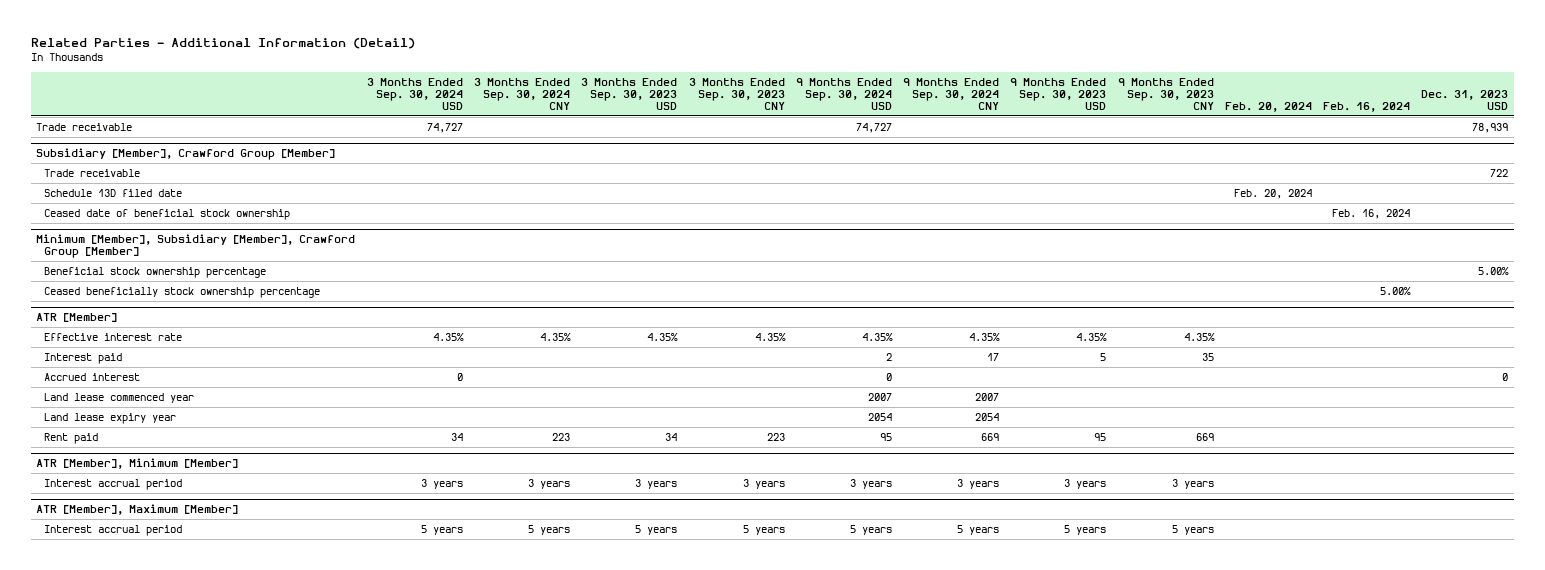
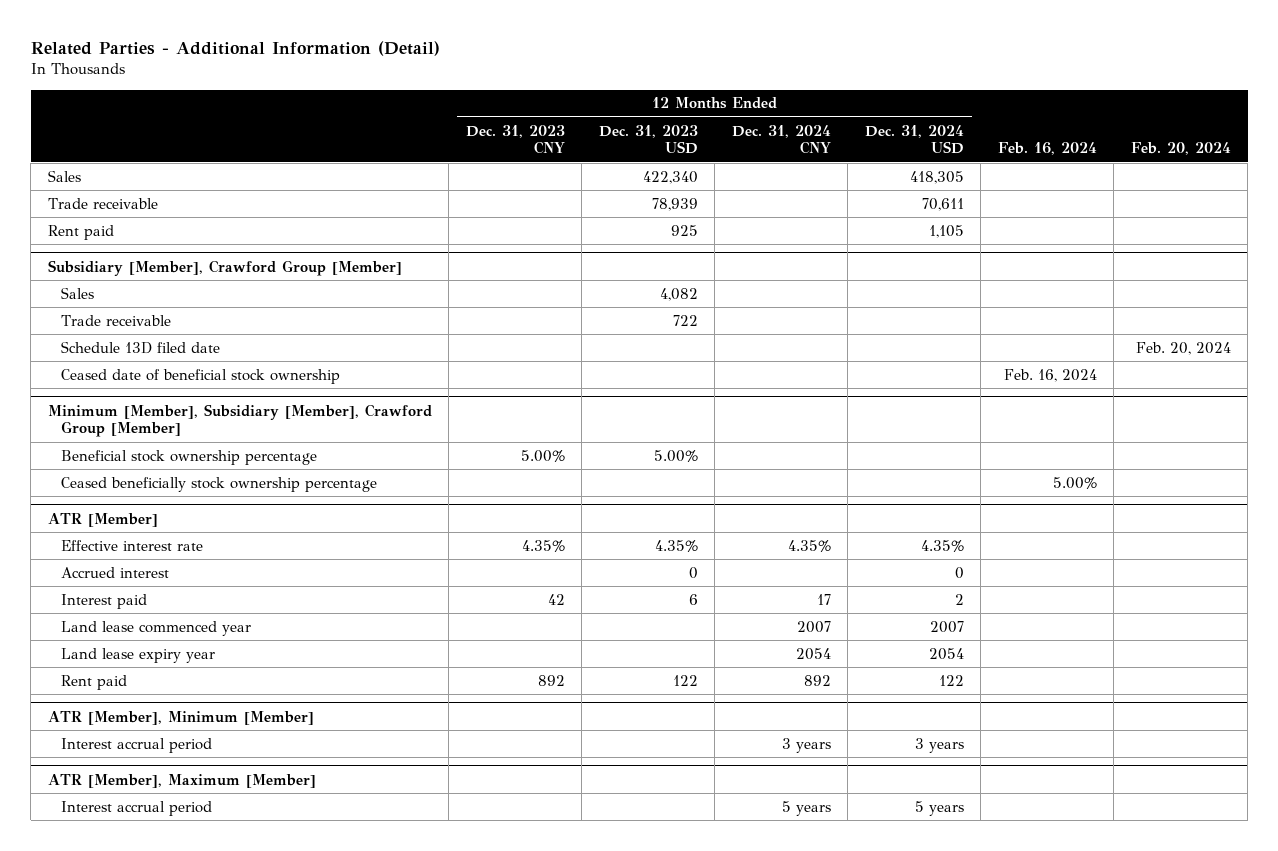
- | 3 Months Ended Sep. 30, 2024 USD | 3 Months Ended Sep. 30, 2024 CNY | 3 Months Ended Sep. 30, 2023 USD | 3 Months Ended Sep. 30, 2023 CNY | 9 Months Ended Sep. 30, 2024 USD | 9 Months Ended Sep. 30, 2024 CNY | 9 Months Ended Sep. 30, 2023 USD | 9 Months Ended Sep. 30, 2023 CNY | Feb. 20, 2024 | Feb. 16, 2024 | Dec. 31, 2023 USD
+ | 12 Months Ended Dec. 31, 2023 CNY | 12 Months Ended Dec. 31, 2023 USD | 12 Months Ended Dec. 31, 2024 CNY | 12 Months Ended Dec. 31, 2024 USD | Feb. 16, 2024 | Feb. 20, 2024
+ Sales | | 422,340 | | 418,305 | |
+ Rent paid | | 925 | | 1,105 | |
@ Subsidiary [Member], Crawford Group [Member]
+ Sales | | 4,082 | | | |
@ ATR [Member]
moved down: Interest paid | 42 | 6 | 17 | 2 | |

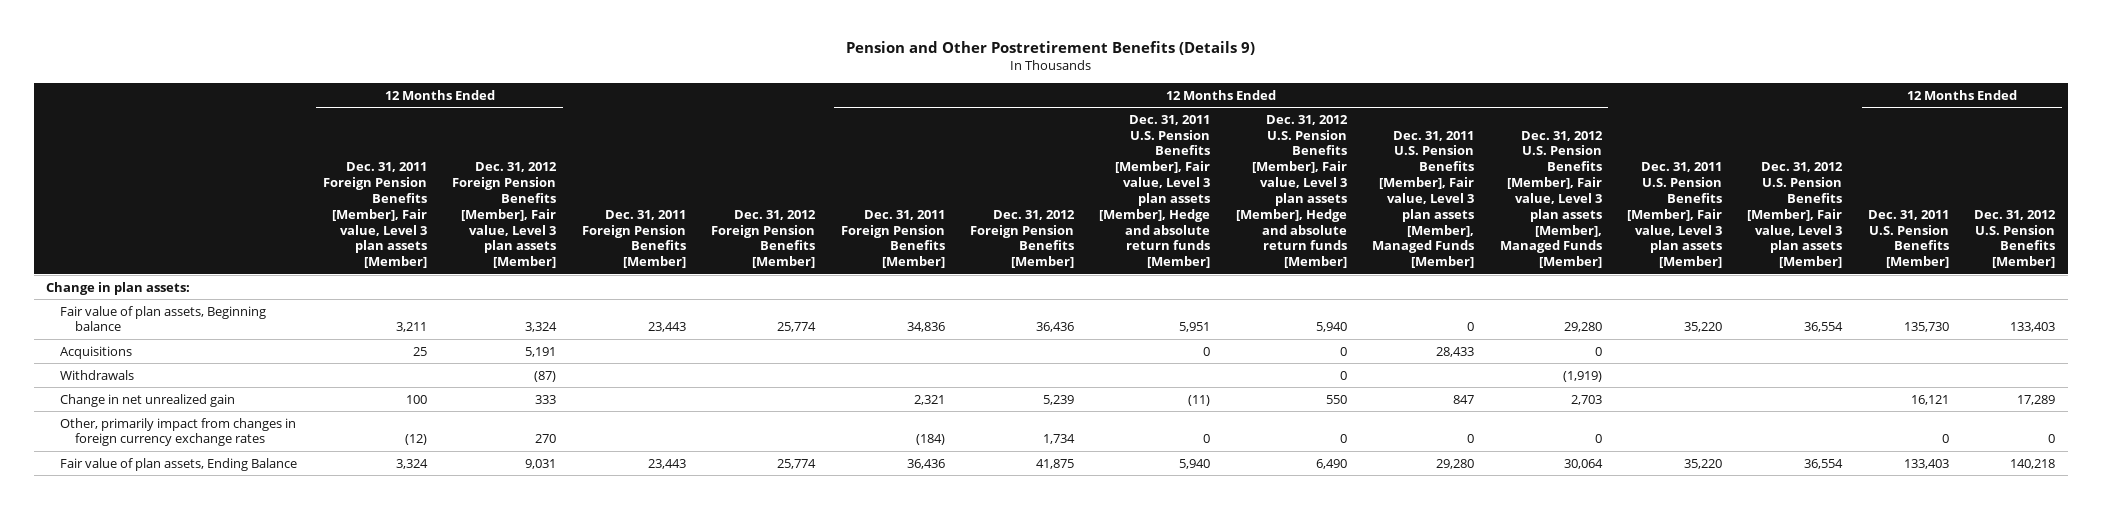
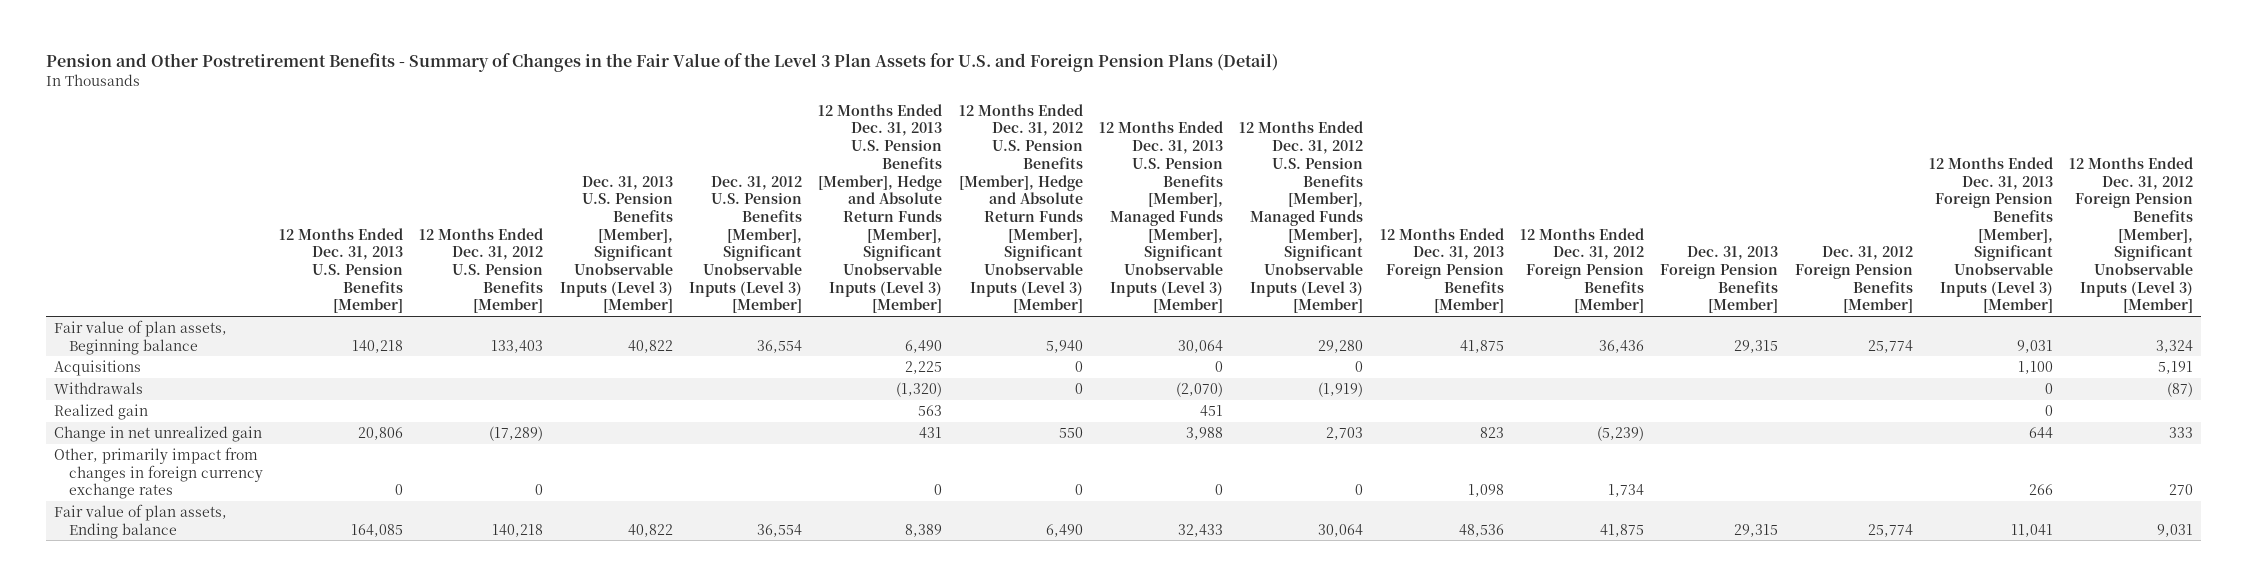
- Pension and Other Postretirement Benefits (Details 9)
+ Pension and Other Postretirement Benefits - Summary of Changes in the Fair Value of the Level 3 Plan Assets for U.S. and Foreign Pension Plans (Detail)
- | 12 Months Ended Dec. 31, 2011 Foreign Pension Benefits [Member], Fair value, Level 3 plan assets [Member] | 12 Months Ended Dec. 31, 2012 Foreign Pension Benefits [Member], Fair value, Level 3 plan assets [Member] | Dec. 31, 2011 Foreign Pension Benefits [Member] | Dec. 31, 2012 Foreign Pension Benefits [Member] | 12 Months Ended Dec. 31, 2011 Foreign Pension Benefits [Member] | 12 Months Ended Dec. 31, 2012 Foreign Pension Benefits [Member] | 12 Months Ended Dec. 31, 2011 U.S. Pension Benefits [Member], Fair value, Level 3 plan assets [Member], Hedge and absolute return funds [Member] | 12 Months Ended Dec. 31, 2012 U.S. Pension Benefits [Member], Fair value, Level 3 plan assets [Member], Hedge and absolute return funds [Member] | 12 Months Ended Dec. 31, 2011 U.S. Pension Benefits [Member], Fair value, Level 3 plan assets [Member], Managed Funds [Member] | 12 Months Ended Dec. 31, 2012 U.S. Pension Benefits [Member], Fair value, Level 3 plan assets [Member], Managed Funds [Member] | Dec. 31, 2011 U.S. Pension Benefits [Member], Fair value, Level 3 plan assets [Member] | Dec. 31, 2012 U.S. Pension Benefits [Member], Fair value, Level 3 plan assets [Member] | 12 Months Ended Dec. 31, 2011 U.S. Pension Benefits [Member] | 12 Months Ended Dec. 31, 2012 U.S. Pension Benefits [Member]
+ | 12 Months Ended Dec. 31, 2013 U.S. Pension Benefits [Member] | 12 Months Ended Dec. 31, 2012 U.S. Pension Benefits [Member] | Dec. 31, 2013 U.S. Pension Benefits [Member], Significant Unobservable Inputs (Level 3) [Member] | Dec. 31, 2012 U.S. Pension Benefits [Member], Significant Unobservable Inputs (Level 3) [Member] | 12 Months Ended Dec. 31, 2013 U.S. Pension Benefits [Member], Hedge and Absolute Return Funds [Member], Significant Unobservable Inputs (Level 3) [Member] | 12 Months Ended Dec. 31, 2012 U.S. Pension Benefits [Member], Hedge and Absolute Return Funds [Member], Significant Unobservable Inputs (Level 3) [Member] | 12 Months Ended Dec. 31, 2013 U.S. Pension Benefits [Member], Managed Funds [Member], Significant Unobservable Inputs (Level 3) [Member] | 12 Months Ended Dec. 31, 2012 U.S. Pension Benefits [Member], Managed Funds [Member], Significant Unobservable Inputs (Level 3) [Member] | 12 Months Ended Dec. 31, 2013 Foreign Pension Benefits [Member] | 12 Months Ended Dec. 31, 2012 Foreign Pension Benefits [Member] | Dec. 31, 2013 Foreign Pension Benefits [Member] | Dec. 31, 2012 Foreign Pension Benefits [Member] | 12 Months Ended Dec. 31, 2013 Foreign Pension Benefits [Member], Significant Unobservable Inputs (Level 3) [Member] | 12 Months Ended Dec. 31, 2012 Foreign Pension Benefits [Member], Significant Unobservable Inputs (Level 3) [Member]
- Change in plan assets:
- Change in net unrealized gain | 100 | 333 | | | 2,321 | 5,239 | (11) | 550 | 847 | 2,703 | | | 16,121 | 17,289
+ Realized gain | | | | | 563 | | 451 | | | | | | 0 |
+ Change in net unrealized gain | 20,806 | (17,289) | | | 431 | 550 | 3,988 | 2,703 | 823 | (5,239) | | | 644 | 333
- Fair value of plan assets, Ending Balance | 3,324 | 9,031 | 23,443 | 25,774 | 36,436 | 41,875 | 5,940 | 6,490 | 29,280 | 30,064 | 35,220 | 36,554 | 133,403 | 140,218
+ Fair value of plan assets, Ending balance | 164,085 | 140,218 | 40,822 | 36,554 | 8,389 | 6,490 | 32,433 | 30,064 | 48,536 | 41,875 | 29,315 | 25,774 | 11,041 | 9,031

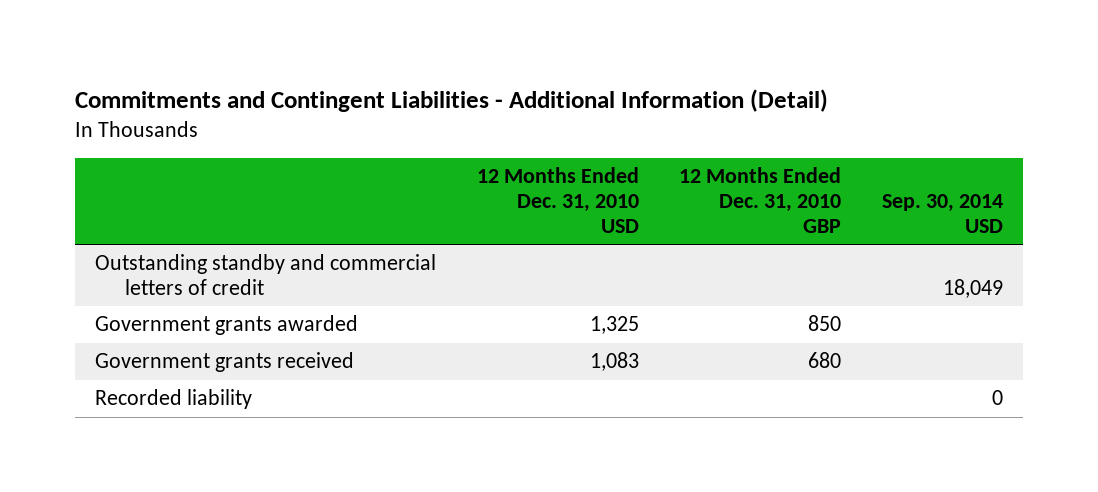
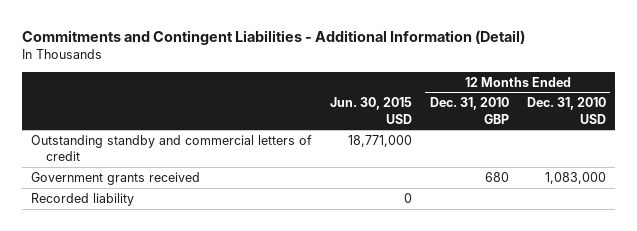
- | 12 Months Ended Dec. 31, 2010 USD | 12 Months Ended Dec. 31, 2010 GBP | Sep. 30, 2014 USD
+ | Jun. 30, 2015 USD | 12 Months Ended Dec. 31, 2010 GBP | 12 Months Ended Dec. 31, 2010 USD
- Government grants awarded | 1,325 | 850 |
- Government grants received | 1,083 | 680 |
+ Government grants received | | 680 | 1,083,000

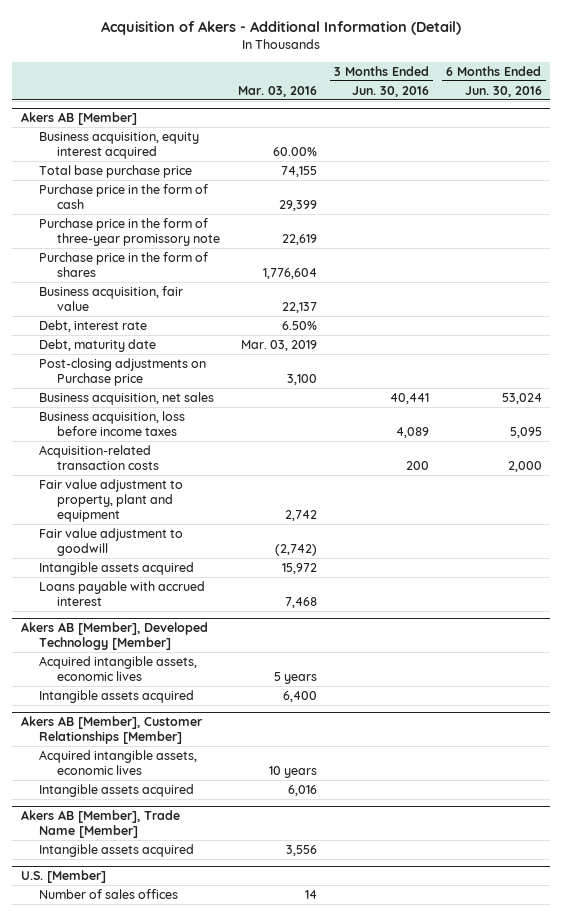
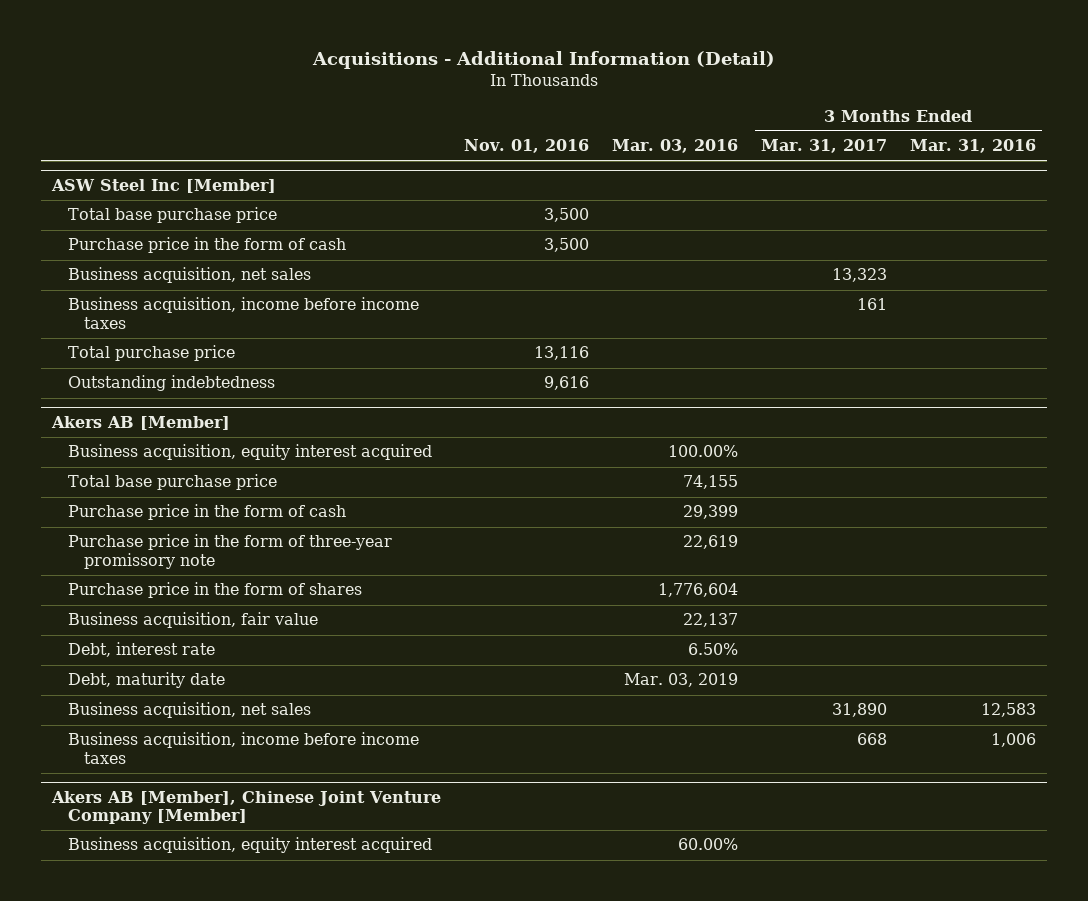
- Acquisition of Akers - Additional Information (Detail)
+ Acquisitions - Additional Information (Detail)
- | Mar. 03, 2016 | 3 Months Ended Jun. 30, 2016 | 6 Months Ended Jun. 30, 2016
+ | Nov. 01, 2016 | Mar. 03, 2016 | 3 Months Ended Mar. 31, 2017 | 3 Months Ended Mar. 31, 2016
+ ASW Steel Inc [Member]
+ Total base purchase price | 3,500 | | |
+ Purchase price in the form of cash | 3,500 | | |
+ Business acquisition, net sales | | | 13,323 |
+ Business acquisition, income before income taxes | | | 161 |
+ Total purchase price | 13,116 | | |
+ Outstanding indebtedness | 9,616 | | |
@ Akers AB [Member]
- Business acquisition, equity interest acquired | 60.00% | |
+ Business acquisition, equity interest acquired | | 100.00% | |
- Post-closing adjustments on Purchase price | 3,100 | |
- Business acquisition, loss before income taxes | | 4,089 | 5,095
- Acquisition-related transaction costs | | 200 | 2,000
- Fair value adjustment to property, plant and equipment | 2,742 | |
- Fair value adjustment to goodwill | (2,742) | |
- Intangible assets acquired | 15,972 | |
- Loans payable with accrued interest | 7,468 | |
- Akers AB [Member], Developed Technology [Member]
- Acquired intangible assets, economic lives | 5 years | |
- Intangible assets acquired | 6,400 | |
- Akers AB [Member], Customer Relationships [Member]
- Acquired intangible assets, economic lives | 10 years | |
- Intangible assets acquired | 6,016 | |
- Akers AB [Member], Trade Name [Member]
- Intangible assets acquired | 3,556 | |
- U.S. [Member]
- Number of sales offices | 14 | |
@ Akers AB [Member]
+ Business acquisition, income before income taxes | | | 668 | 1,006
+ Akers AB [Member], Chinese Joint Venture Company [Member]
+ Business acquisition, equity interest acquired | | 60.00% | |

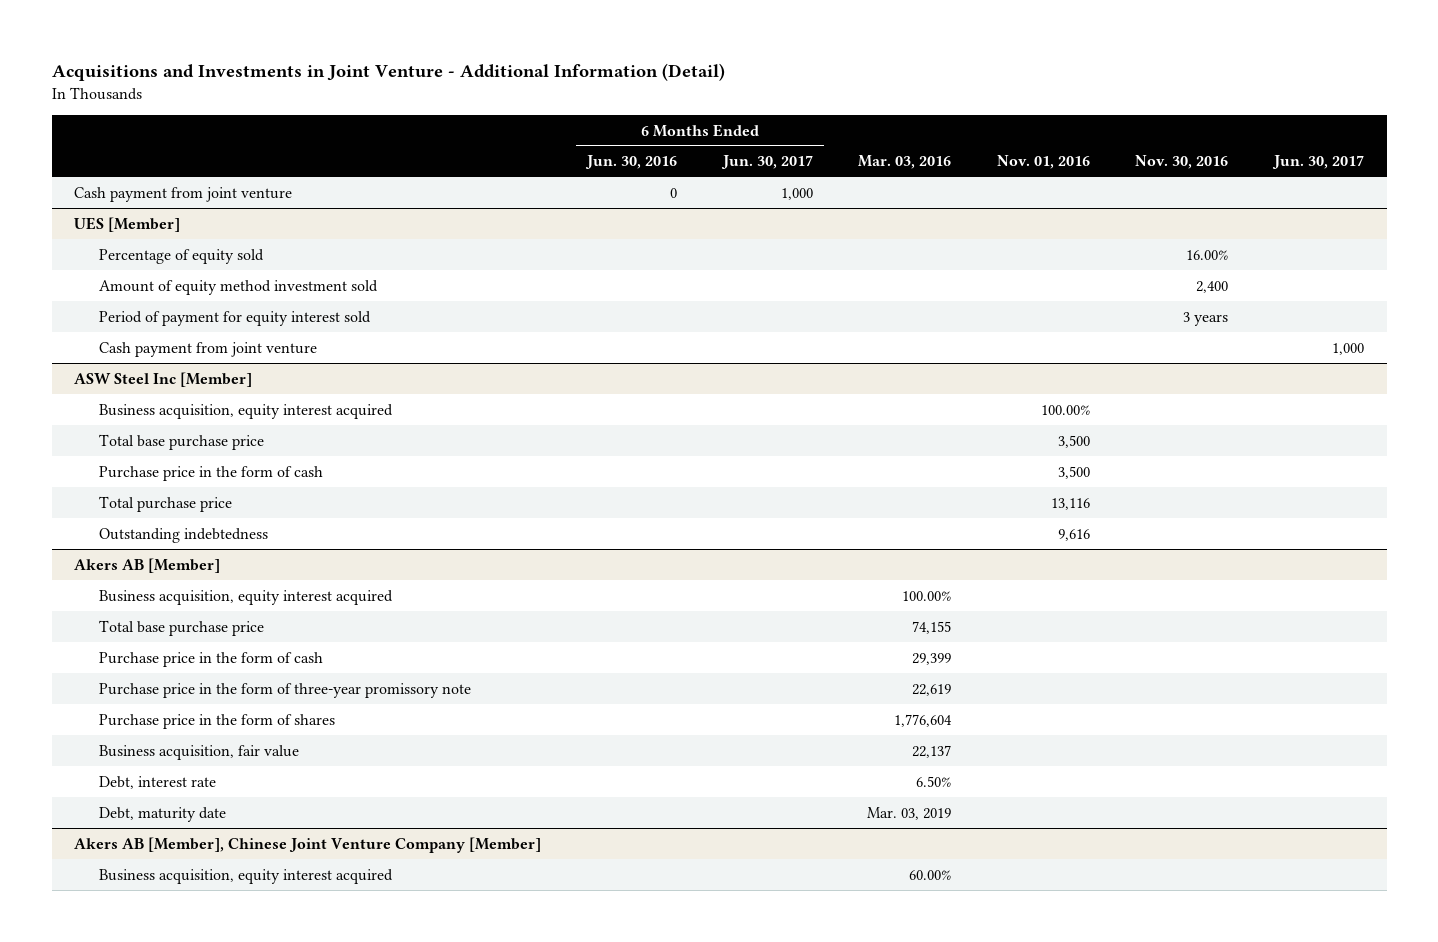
- Acquisitions - Additional Information (Detail)
+ Acquisitions and Investments in Joint Venture - Additional Information (Detail)
- | Nov. 01, 2016 | Mar. 03, 2016 | 3 Months Ended Mar. 31, 2017 | 3 Months Ended Mar. 31, 2016
+ | 6 Months Ended Jun. 30, 2016 | 6 Months Ended Jun. 30, 2017 | Mar. 03, 2016 | Nov. 01, 2016 | Nov. 30, 2016 | Jun. 30, 2017
+ Cash payment from joint venture | 0 | 1,000 | | | |
+ UES [Member]
+ Percentage of equity sold | | | | | 16.00% |
+ Amount of equity method investment sold | | | | | 2,400 |
+ Period of payment for equity interest sold | | | | | 3 years |
+ Cash payment from joint venture | | | | | | 1,000
@ ASW Steel Inc [Member]
+ Business acquisition, equity interest acquired | | | | 100.00% | |
- Business acquisition, net sales | | | 13,323 |
- Business acquisition, income before income taxes | | | 161 |
@ Akers AB [Member]
- Business acquisition, net sales | | | 31,890 | 12,583
- Business acquisition, income before income taxes | | | 668 | 1,006

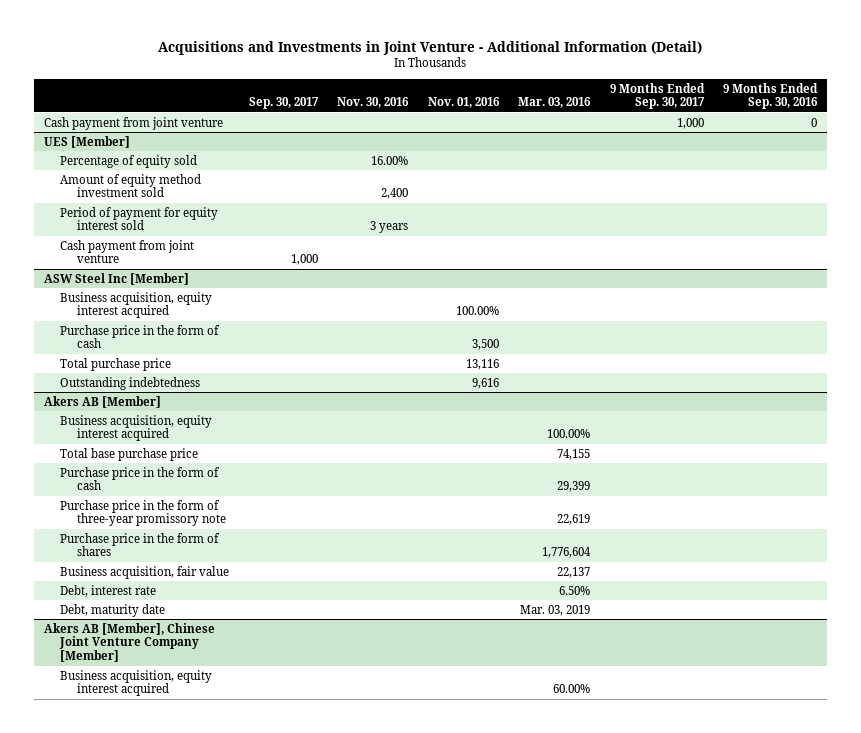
- | 6 Months Ended Jun. 30, 2016 | 6 Months Ended Jun. 30, 2017 | Mar. 03, 2016 | Nov. 01, 2016 | Nov. 30, 2016 | Jun. 30, 2017
+ | Sep. 30, 2017 | Nov. 30, 2016 | Nov. 01, 2016 | Mar. 03, 2016 | 9 Months Ended Sep. 30, 2017 | 9 Months Ended Sep. 30, 2016
@ ASW Steel Inc [Member]
- Total base purchase price | | | | 3,500 | |

